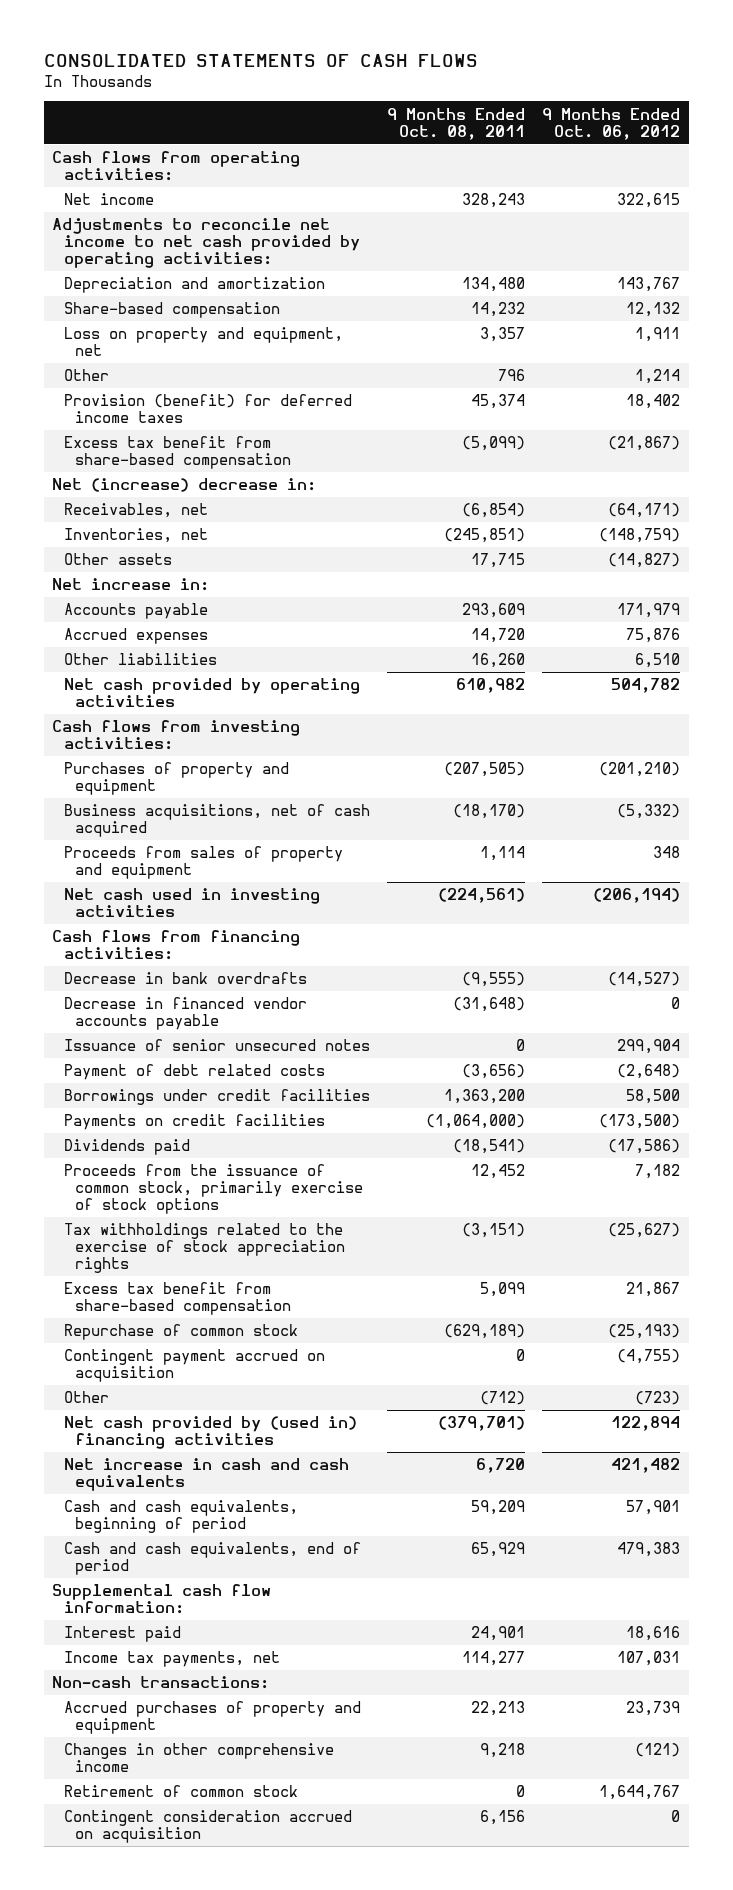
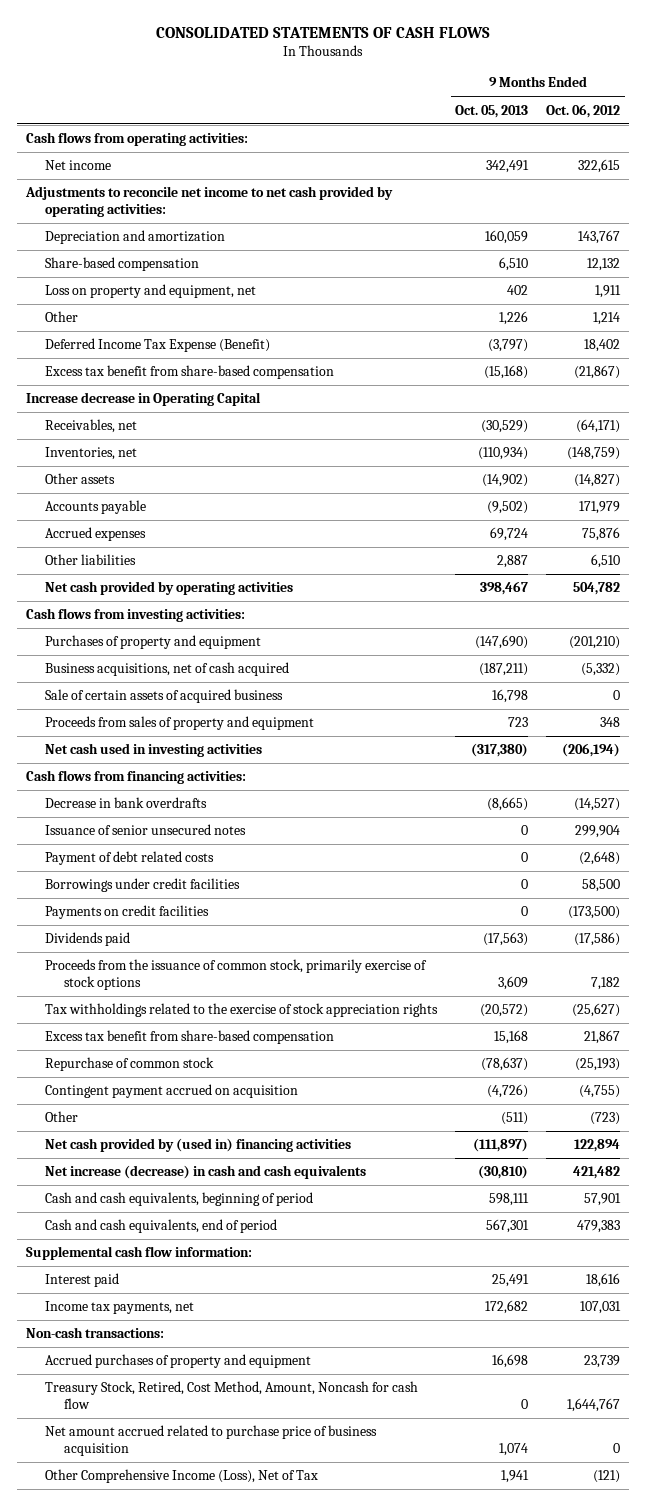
- | 9 Months Ended Oct. 08, 2011 | 9 Months Ended Oct. 06, 2012
+ | 9 Months Ended Oct. 05, 2013 | 9 Months Ended Oct. 06, 2012
- Provision (benefit) for deferred income taxes | 45,374 | 18,402
+ Deferred Income Tax Expense (Benefit) | (3,797) | 18,402
- Net (increase) decrease in:
+ Increase decrease in Operating Capital
- Net increase in:
+ Sale of certain assets of acquired business | 16,798 | 0
- Decrease in financed vendor accounts payable | (31,648) | 0
- Net increase in cash and cash equivalents | 6,720 | 421,482
+ Net increase (decrease) in cash and cash equivalents | (30,810) | 421,482
- Changes in other comprehensive income | 9,218 | (121)
- Retirement of common stock | 0 | 1,644,767
- Contingent consideration accrued on acquisition | 6,156 | 0
+ Treasury Stock, Retired, Cost Method, Amount, Noncash for cash flow | 0 | 1,644,767
+ Net amount accrued related to purchase price of business acquisition | 1,074 | 0
+ Other Comprehensive Income (Loss), Net of Tax | 1,941 | (121)

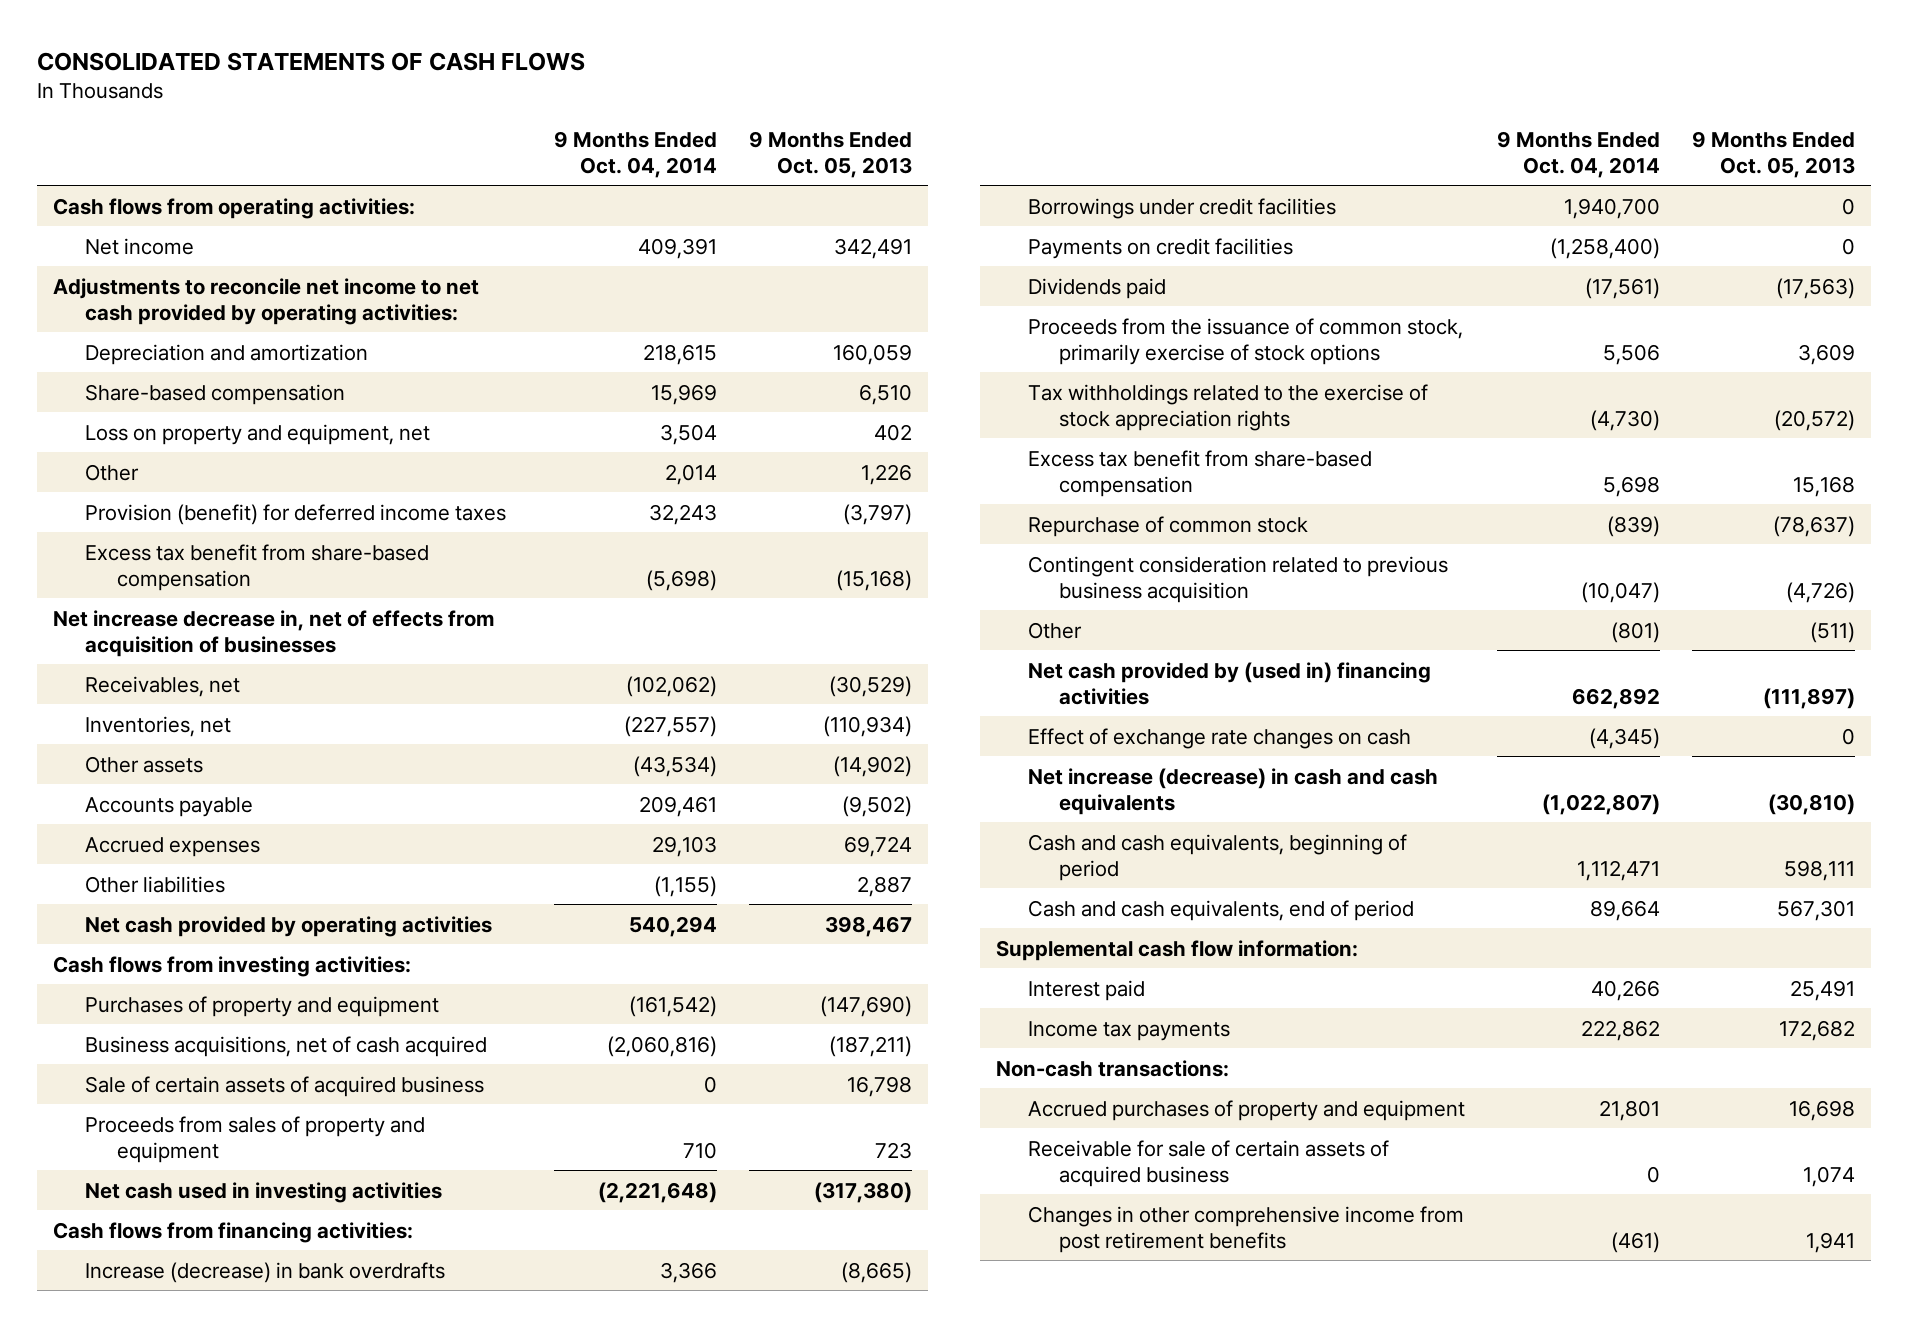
- | 9 Months Ended Oct. 05, 2013 | 9 Months Ended Oct. 06, 2012
+ | 9 Months Ended Oct. 04, 2014 | 9 Months Ended Oct. 05, 2013
- Deferred Income Tax Expense (Benefit) | (3,797) | 18,402
+ Provision (benefit) for deferred income taxes | 32,243 | (3,797)
- Increase decrease in Operating Capital
+ Net increase decrease in, net of effects from acquisition of businesses
- Decrease in bank overdrafts | (8,665) | (14,527)
- Issuance of senior unsecured notes | 0 | 299,904
- Payment of debt related costs | 0 | (2,648)
+ Increase (decrease) in bank overdrafts | 3,366 | (8,665)
- Contingent payment accrued on acquisition | (4,726) | (4,755)
+ Contingent consideration related to previous business acquisition | (10,047) | (4,726)
+ Effect of exchange rate changes on cash | (4,345) | 0
- Income tax payments, net | 172,682 | 107,031
+ Income tax payments | 222,862 | 172,682
- Treasury Stock, Retired, Cost Method, Amount, Noncash for cash flow | 0 | 1,644,767
- Net amount accrued related to purchase price of business acquisition | 1,074 | 0
- Other Comprehensive Income (Loss), Net of Tax | 1,941 | (121)
+ Receivable for sale of certain assets of acquired business | 0 | 1,074
+ Changes in other comprehensive income from post retirement benefits | (461) | 1,941

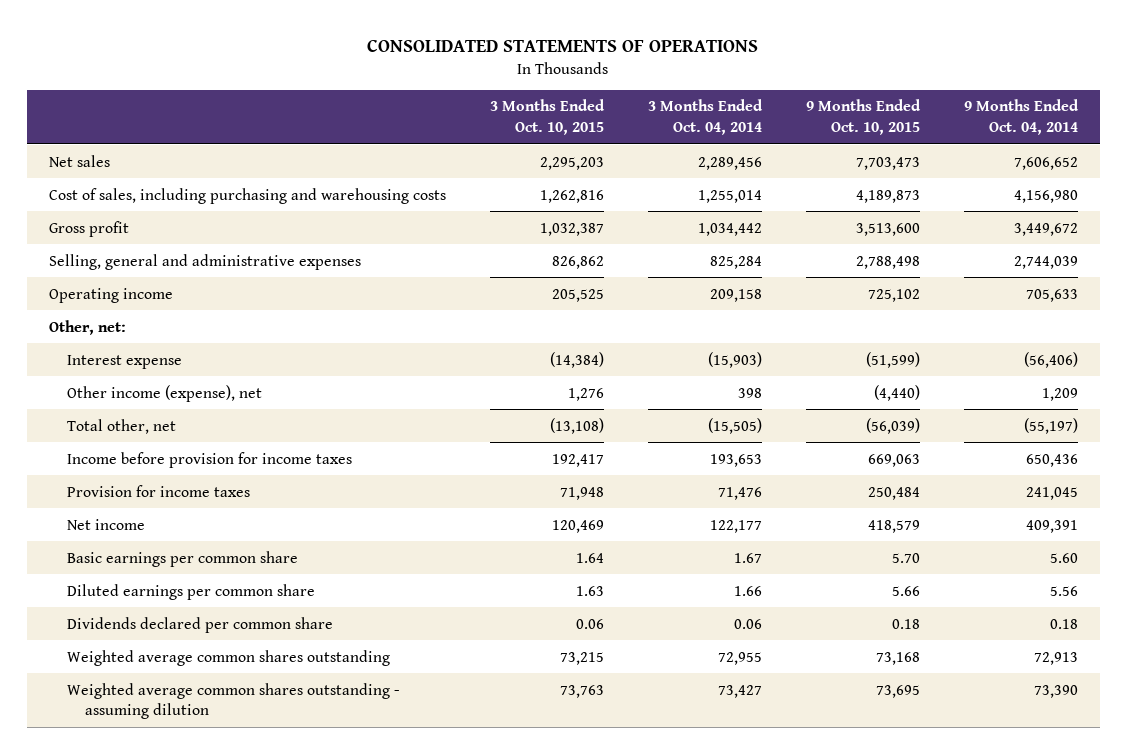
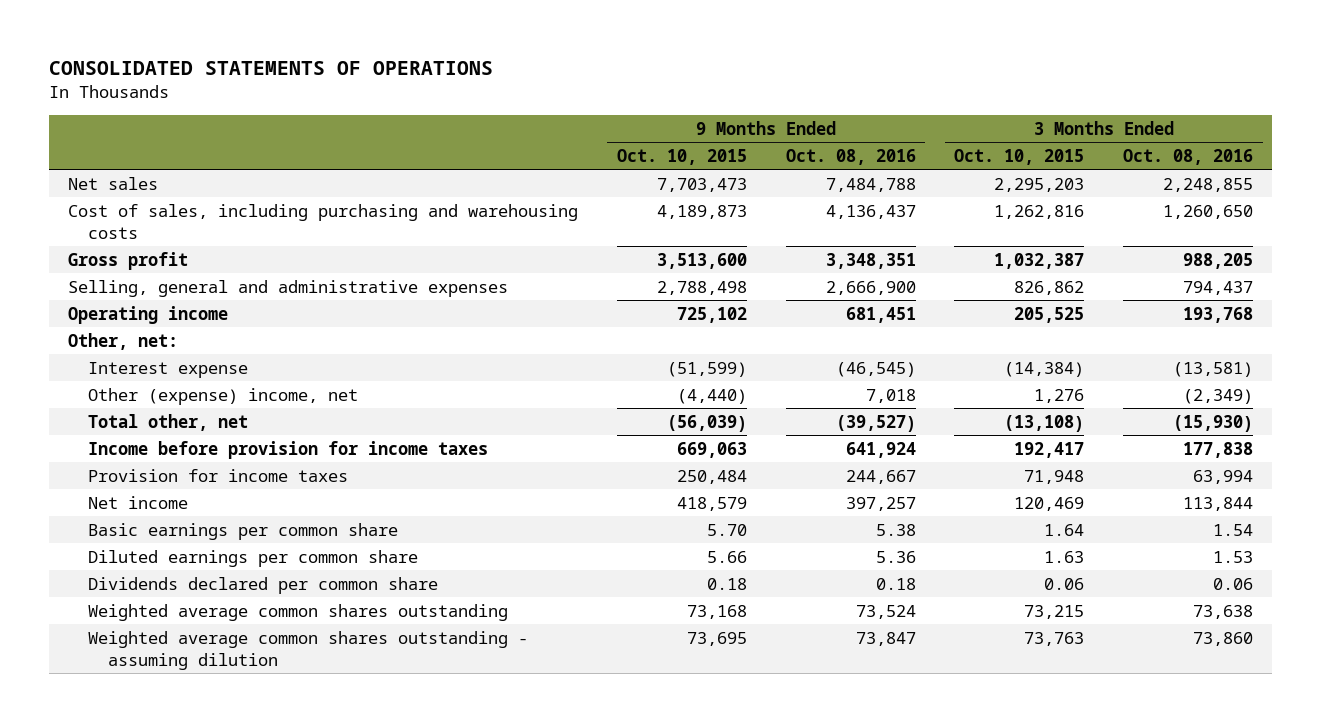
- | 3 Months Ended Oct. 10, 2015 | 3 Months Ended Oct. 04, 2014 | 9 Months Ended Oct. 10, 2015 | 9 Months Ended Oct. 04, 2014
+ | 9 Months Ended Oct. 10, 2015 | 9 Months Ended Oct. 08, 2016 | 3 Months Ended Oct. 10, 2015 | 3 Months Ended Oct. 08, 2016
- Other income (expense), net | 1,276 | 398 | (4,440) | 1,209
+ Other (expense) income, net | (4,440) | 7,018 | 1,276 | (2,349)

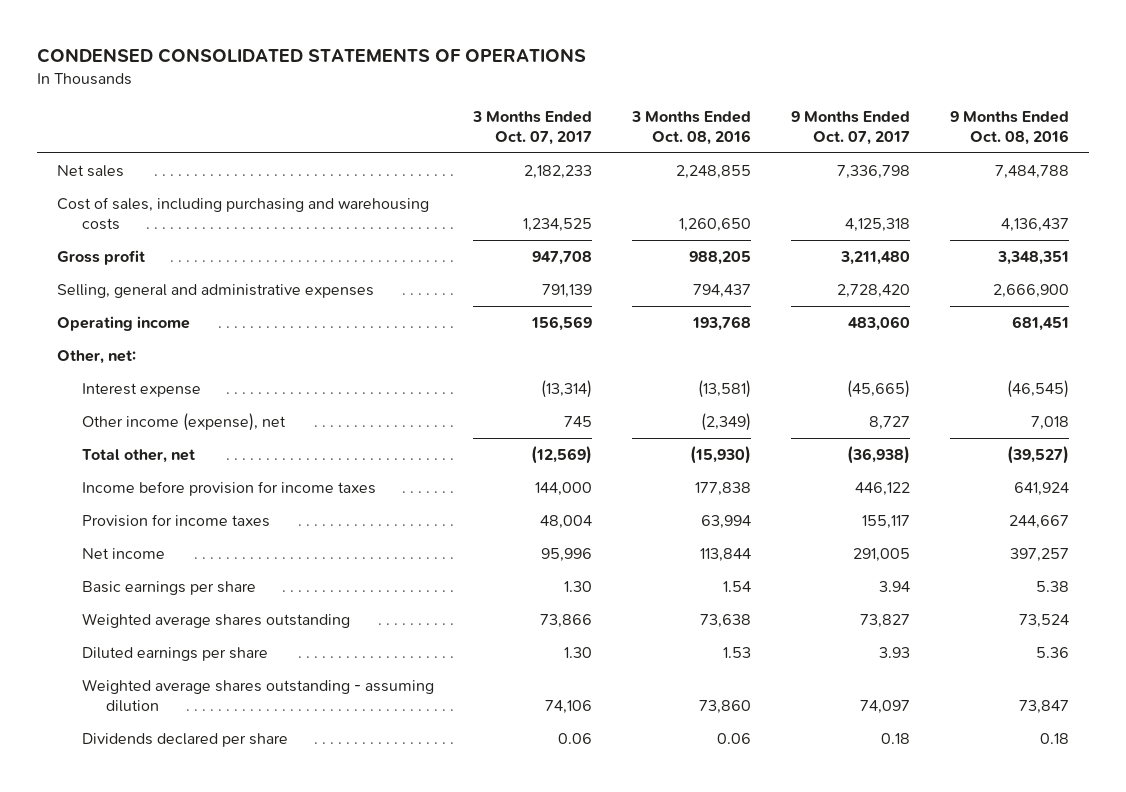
- CONSOLIDATED STATEMENTS OF OPERATIONS
+ CONDENSED CONSOLIDATED STATEMENTS OF OPERATIONS
- | 9 Months Ended Oct. 10, 2015 | 9 Months Ended Oct. 08, 2016 | 3 Months Ended Oct. 10, 2015 | 3 Months Ended Oct. 08, 2016
+ | 3 Months Ended Oct. 07, 2017 | 3 Months Ended Oct. 08, 2016 | 9 Months Ended Oct. 07, 2017 | 9 Months Ended Oct. 08, 2016
- Other (expense) income, net | (4,440) | 7,018 | 1,276 | (2,349)
+ Other income (expense), net | 745 | (2,349) | 8,727 | 7,018
- Basic earnings per common share | 5.70 | 5.38 | 1.64 | 1.54
- Diluted earnings per common share | 5.66 | 5.36 | 1.63 | 1.53
- Dividends declared per common share | 0.18 | 0.18 | 0.06 | 0.06
- Weighted average common shares outstanding | 73,168 | 73,524 | 73,215 | 73,638
- Weighted average common shares outstanding - assuming dilution | 73,695 | 73,847 | 73,763 | 73,860
+ Basic earnings per share | 1.30 | 1.54 | 3.94 | 5.38
+ Weighted average shares outstanding | 73,866 | 73,638 | 73,827 | 73,524
+ Diluted earnings per share | 1.30 | 1.53 | 3.93 | 5.36
+ Weighted average shares outstanding - assuming dilution | 74,106 | 73,860 | 74,097 | 73,847
+ Dividends declared per share | 0.06 | 0.06 | 0.18 | 0.18

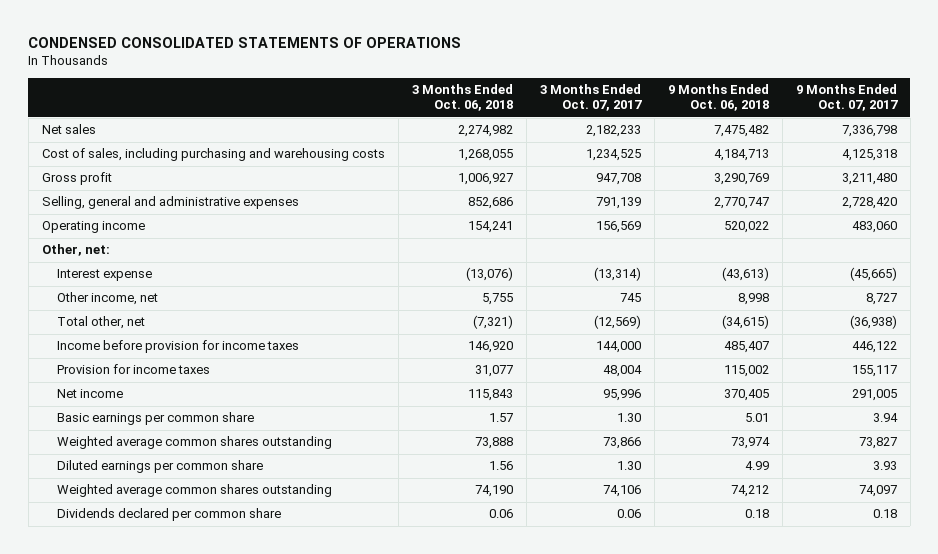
- | 3 Months Ended Oct. 07, 2017 | 3 Months Ended Oct. 08, 2016 | 9 Months Ended Oct. 07, 2017 | 9 Months Ended Oct. 08, 2016
+ | 3 Months Ended Oct. 06, 2018 | 3 Months Ended Oct. 07, 2017 | 9 Months Ended Oct. 06, 2018 | 9 Months Ended Oct. 07, 2017
- Other income (expense), net | 745 | (2,349) | 8,727 | 7,018
+ Other income, net | 5,755 | 745 | 8,998 | 8,727
- Basic earnings per share | 1.30 | 1.54 | 3.94 | 5.38
- Weighted average shares outstanding | 73,866 | 73,638 | 73,827 | 73,524
- Diluted earnings per share | 1.30 | 1.53 | 3.93 | 5.36
- Weighted average shares outstanding - assuming dilution | 74,106 | 73,860 | 74,097 | 73,847
- Dividends declared per share | 0.06 | 0.06 | 0.18 | 0.18
+ Basic earnings per common share | 1.57 | 1.30 | 5.01 | 3.94
+ Weighted average common shares outstanding | 73,888 | 73,866 | 73,974 | 73,827
+ Diluted earnings per common share | 1.56 | 1.30 | 4.99 | 3.93
+ Weighted average common shares outstanding | 74,190 | 74,106 | 74,212 | 74,097
+ Dividends declared per common share | 0.06 | 0.06 | 0.18 | 0.18

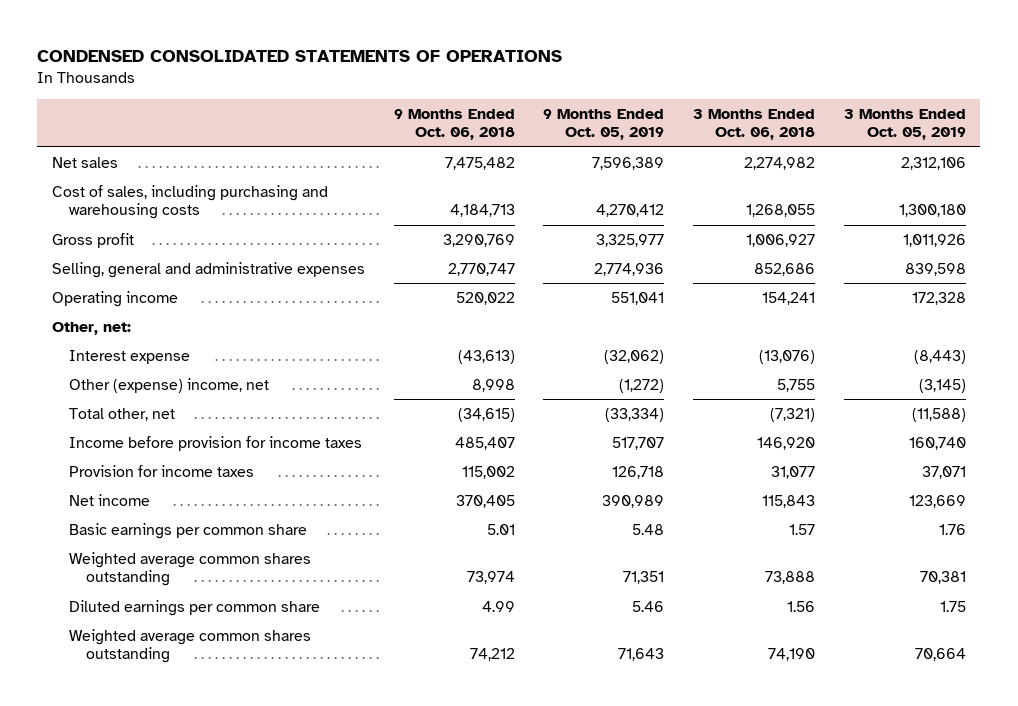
- | 3 Months Ended Oct. 06, 2018 | 3 Months Ended Oct. 07, 2017 | 9 Months Ended Oct. 06, 2018 | 9 Months Ended Oct. 07, 2017
+ | 9 Months Ended Oct. 06, 2018 | 9 Months Ended Oct. 05, 2019 | 3 Months Ended Oct. 06, 2018 | 3 Months Ended Oct. 05, 2019
- Other income, net | 5,755 | 745 | 8,998 | 8,727
+ Other (expense) income, net | 8,998 | (1,272) | 5,755 | (3,145)
- Dividends declared per common share | 0.06 | 0.06 | 0.18 | 0.18

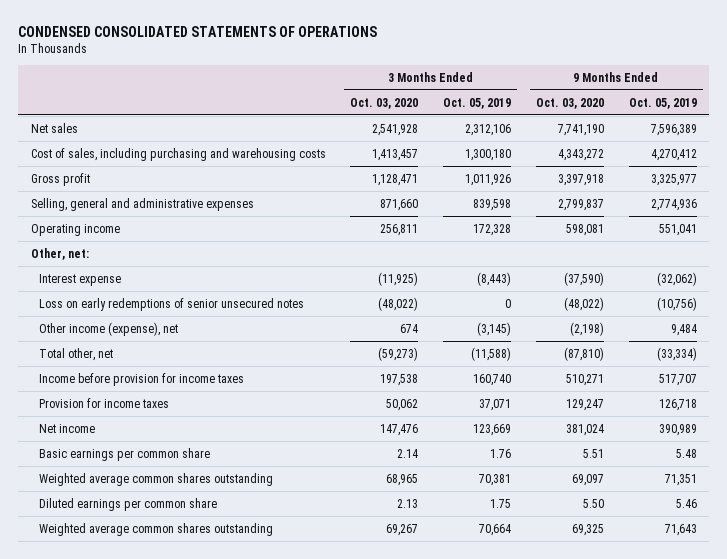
- | 9 Months Ended Oct. 06, 2018 | 9 Months Ended Oct. 05, 2019 | 3 Months Ended Oct. 06, 2018 | 3 Months Ended Oct. 05, 2019
+ | 3 Months Ended Oct. 03, 2020 | 3 Months Ended Oct. 05, 2019 | 9 Months Ended Oct. 03, 2020 | 9 Months Ended Oct. 05, 2019
- Other (expense) income, net | 8,998 | (1,272) | 5,755 | (3,145)
+ Loss on early redemptions of senior unsecured notes | (48,022) | 0 | (48,022) | (10,756)
+ Other income (expense), net | 674 | (3,145) | (2,198) | 9,484

